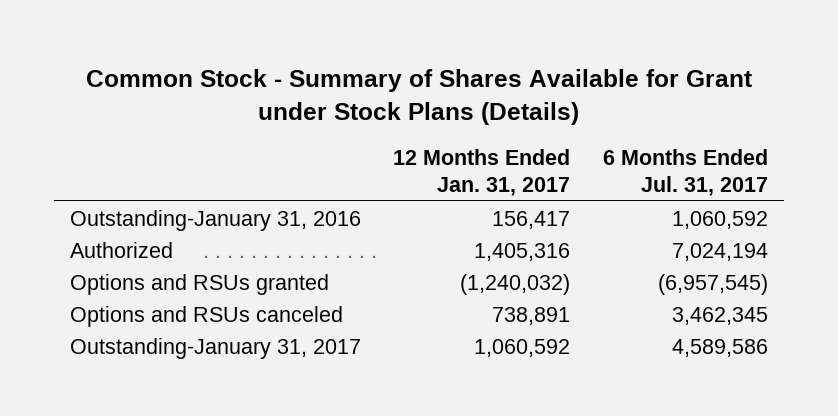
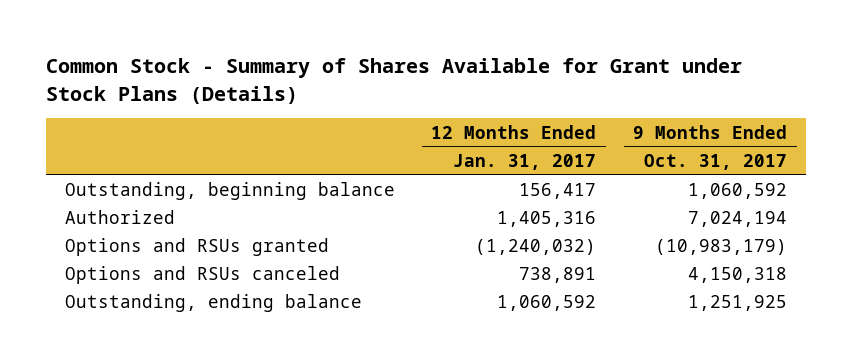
- | 12 Months Ended Jan. 31, 2017 | 6 Months Ended Jul. 31, 2017
+ | 12 Months Ended Jan. 31, 2017 | 9 Months Ended Oct. 31, 2017
- Outstanding-January 31, 2016 | 156,417 | 1,060,592
+ Outstanding, beginning balance | 156,417 | 1,060,592
- Outstanding-January 31, 2017 | 1,060,592 | 4,589,586
+ Outstanding, ending balance | 1,060,592 | 1,251,925

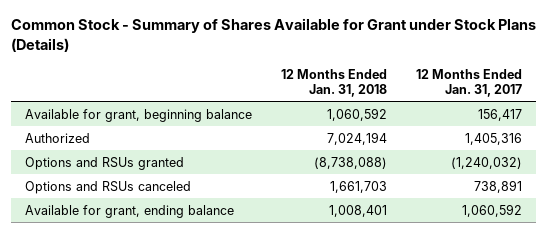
- | 12 Months Ended Jan. 31, 2017 | 9 Months Ended Oct. 31, 2017
+ | 12 Months Ended Jan. 31, 2018 | 12 Months Ended Jan. 31, 2017
- Outstanding, beginning balance | 156,417 | 1,060,592
+ Available for grant, beginning balance | 1,060,592 | 156,417
- Outstanding, ending balance | 1,060,592 | 1,251,925
+ Available for grant, ending balance | 1,008,401 | 1,060,592

